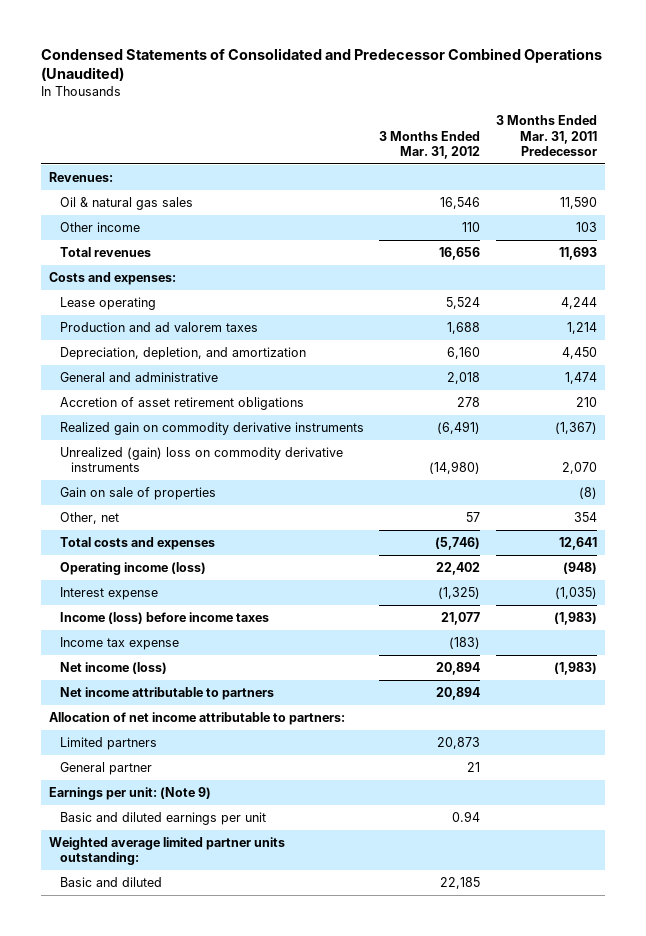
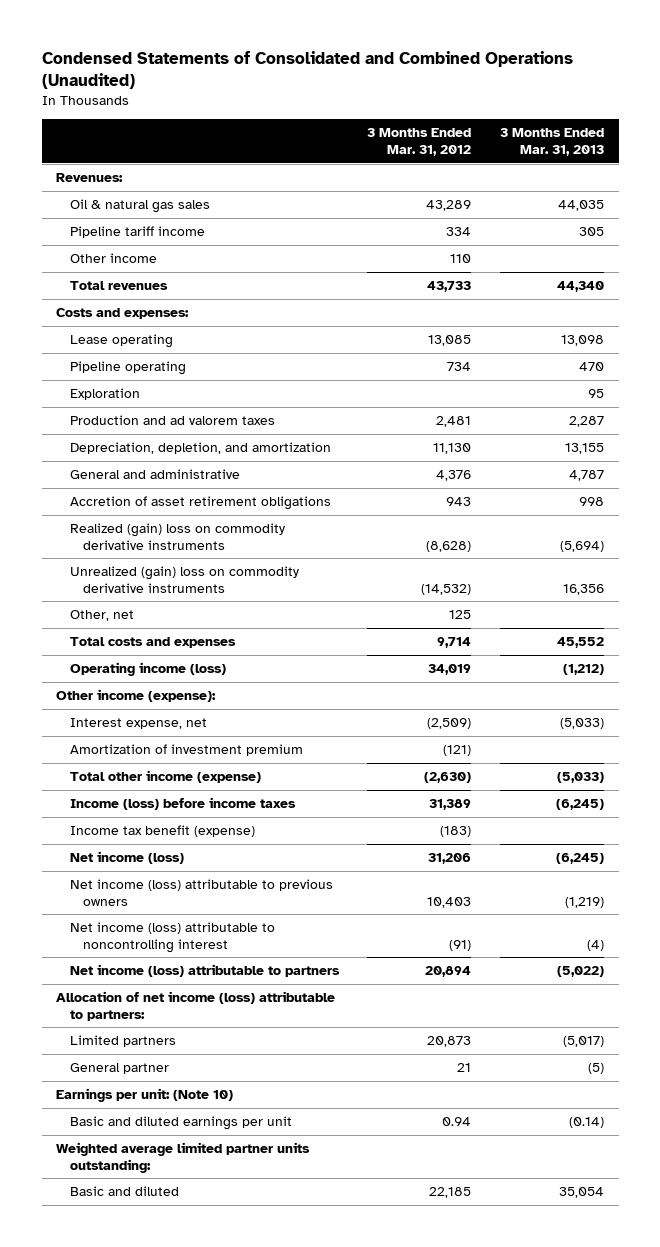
- Condensed Statements of Consolidated and Predecessor Combined Operations (Unaudited)
+ Condensed Statements of Consolidated and Combined Operations (Unaudited)
- | 3 Months Ended Mar. 31, 2012 | 3 Months Ended Mar. 31, 2011 Predecessor
+ | 3 Months Ended Mar. 31, 2012 | 3 Months Ended Mar. 31, 2013
- Oil & natural gas sales | 16,546 | 11,590
+ Oil & natural gas sales | 43,289 | 44,035
+ Pipeline tariff income | 334 | 305
- Total revenues | 16,656 | 11,693
+ Total revenues | 43,733 | 44,340
- Lease operating | 5,524 | 4,244
- Production and ad valorem taxes | 1,688 | 1,214
- Depreciation, depletion, and amortization | 6,160 | 4,450
- General and administrative | 2,018 | 1,474
- Accretion of asset retirement obligations | 278 | 210
- Realized gain on commodity derivative instruments | (6,491) | (1,367)
- Unrealized (gain) loss on commodity derivative instruments | (14,980) | 2,070
- Gain on sale of properties | | (8)
- Other, net | 57 | 354
- Total costs and expenses | (5,746) | 12,641
- Operating income (loss) | 22,402 | (948)
- Interest expense | (1,325) | (1,035)
- Income (loss) before income taxes | 21,077 | (1,983)
- Income tax expense | (183) |
- Net income (loss) | 20,894 | (1,983)
- Net income attributable to partners | 20,894 |
- Allocation of net income attributable to partners:
+ Lease operating | 13,085 | 13,098
+ Pipeline operating | 734 | 470
+ Exploration | | 95
+ Production and ad valorem taxes | 2,481 | 2,287
+ Depreciation, depletion, and amortization | 11,130 | 13,155
+ General and administrative | 4,376 | 4,787
+ Accretion of asset retirement obligations | 943 | 998
+ Realized (gain) loss on commodity derivative instruments | (8,628) | (5,694)
+ Unrealized (gain) loss on commodity derivative instruments | (14,532) | 16,356
+ Other, net | 125 |
+ Total costs and expenses | 9,714 | 45,552
+ Operating income (loss) | 34,019 | (1,212)
+ Other income (expense):
+ Interest expense, net | (2,509) | (5,033)
+ Amortization of investment premium | (121) |
+ Total other income (expense) | (2,630) | (5,033)
+ Income (loss) before income taxes | 31,389 | (6,245)
+ Income tax benefit (expense) | (183) |
+ Net income (loss) | 31,206 | (6,245)
+ Net income (loss) attributable to previous owners | 10,403 | (1,219)
+ Net income (loss) attributable to noncontrolling interest | (91) | (4)
+ Net income (loss) attributable to partners | 20,894 | (5,022)
+ Allocation of net income (loss) attributable to partners:
- Earnings per unit: (Note 9)
+ Earnings per unit: (Note 10)

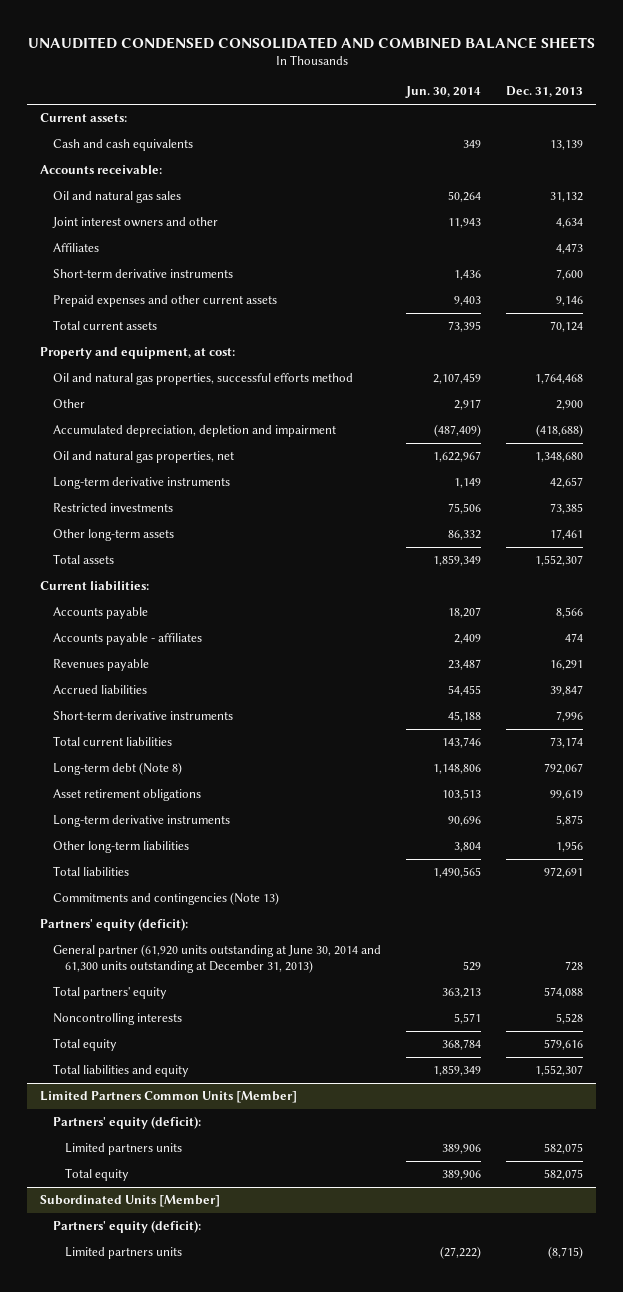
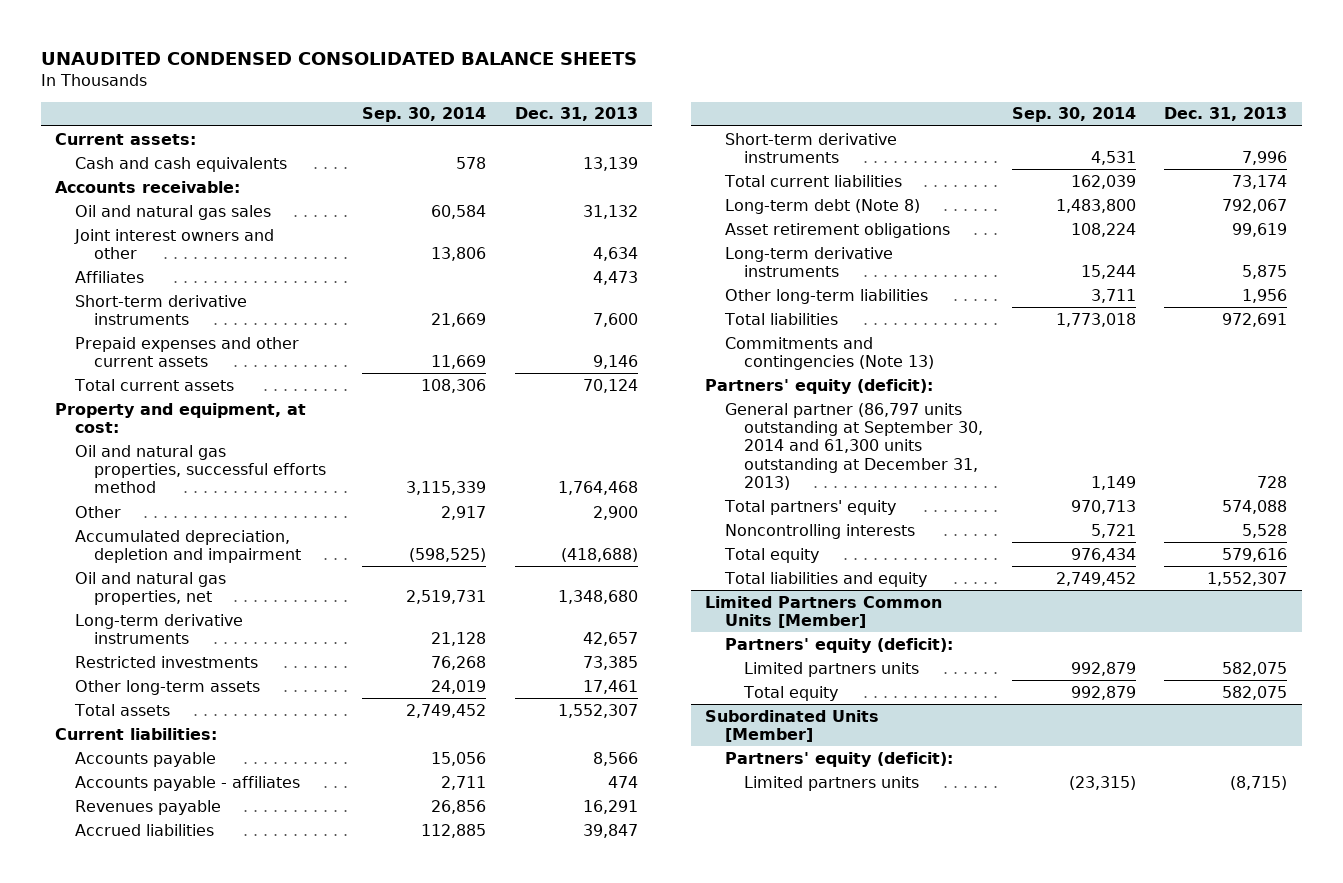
- UNAUDITED CONDENSED CONSOLIDATED AND COMBINED BALANCE SHEETS
+ UNAUDITED CONDENSED CONSOLIDATED BALANCE SHEETS
- | Jun. 30, 2014 | Dec. 31, 2013
+ | Sep. 30, 2014 | Dec. 31, 2013
- General partner (61,920 units outstanding at June 30, 2014 and 61,300 units outstanding at December 31, 2013) | 529 | 728
+ General partner (86,797 units outstanding at September 30, 2014 and 61,300 units outstanding at December 31, 2013) | 1,149 | 728

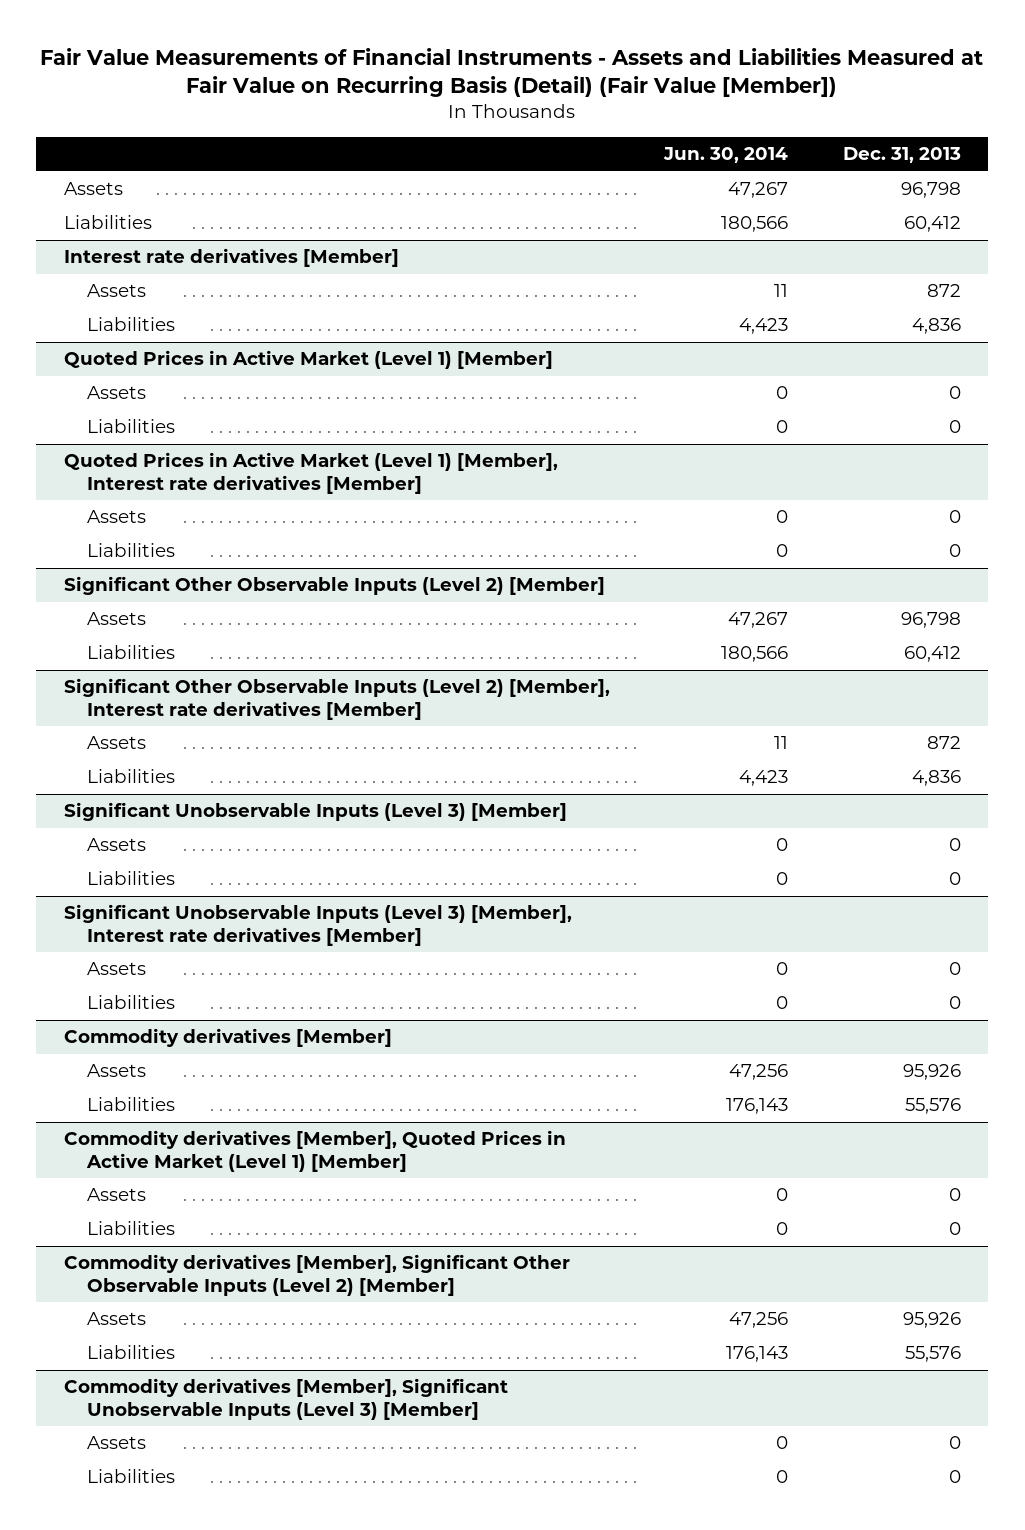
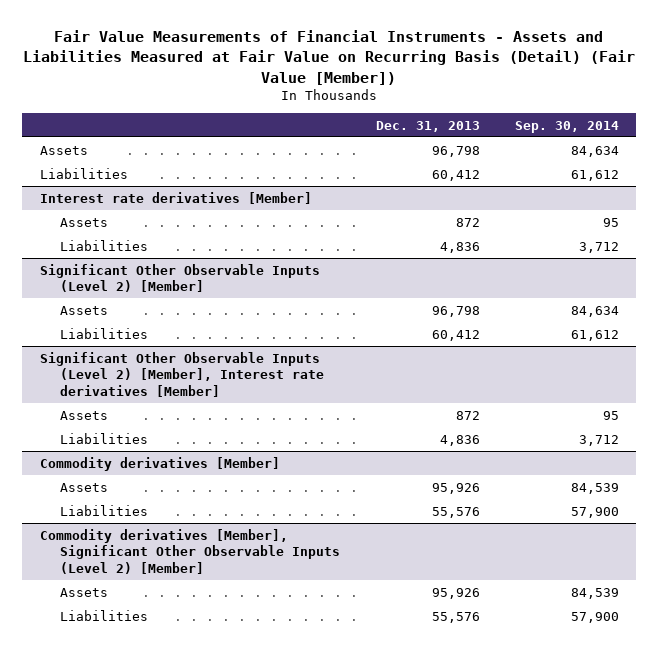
- | Jun. 30, 2014 | Dec. 31, 2013
+ | Dec. 31, 2013 | Sep. 30, 2014
- Quoted Prices in Active Market (Level 1) [Member]
- Assets | 0 | 0
- Liabilities | 0 | 0
- Quoted Prices in Active Market (Level 1) [Member], Interest rate derivatives [Member]
- Assets | 0 | 0
- Liabilities | 0 | 0
- Significant Unobservable Inputs (Level 3) [Member]
- Assets | 0 | 0
- Liabilities | 0 | 0
- Significant Unobservable Inputs (Level 3) [Member], Interest rate derivatives [Member]
- Assets | 0 | 0
- Liabilities | 0 | 0
- Commodity derivatives [Member], Quoted Prices in Active Market (Level 1) [Member]
- Assets | 0 | 0
- Liabilities | 0 | 0
- Commodity derivatives [Member], Significant Unobservable Inputs (Level 3) [Member]
- Assets | 0 | 0
- Liabilities | 0 | 0

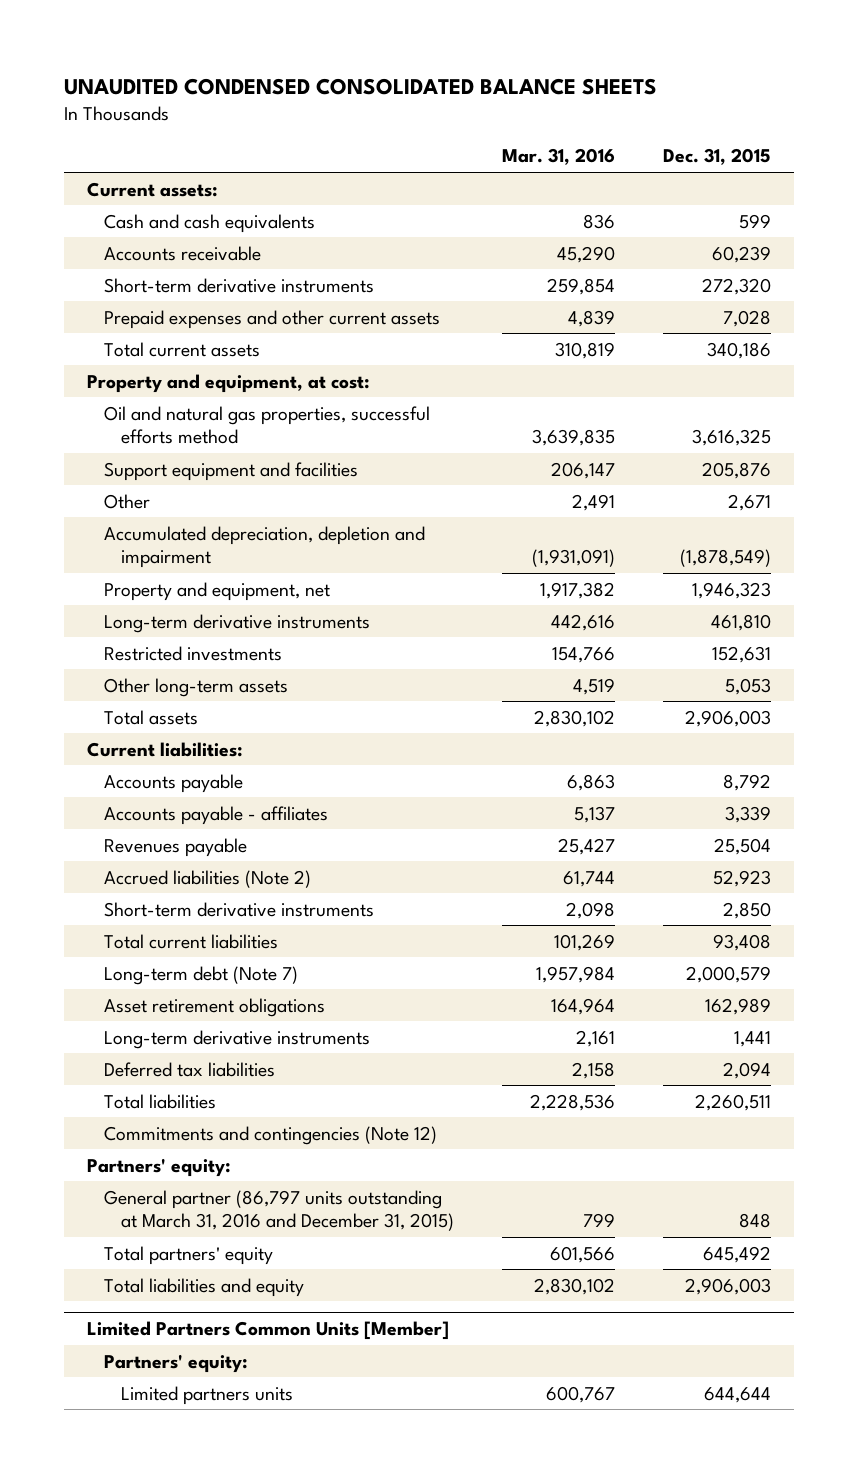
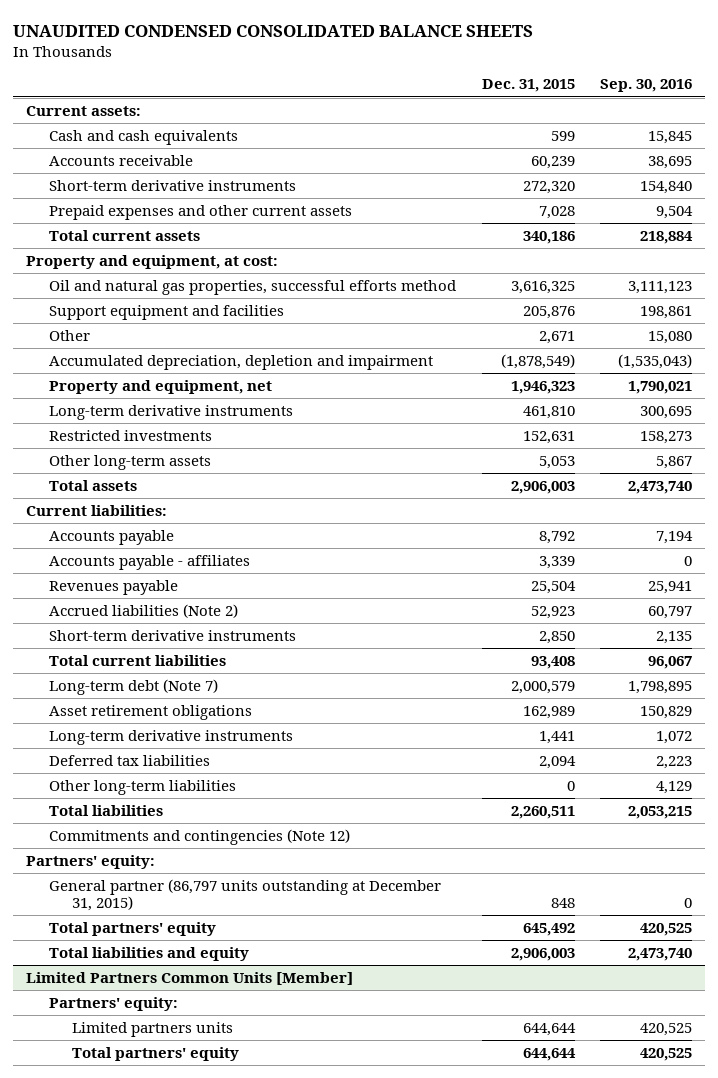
- | Mar. 31, 2016 | Dec. 31, 2015
+ | Dec. 31, 2015 | Sep. 30, 2016
+ Other long-term liabilities | 0 | 4,129
- General partner (86,797 units outstanding at March 31, 2016 and December 31, 2015) | 799 | 848
+ General partner (86,797 units outstanding at December 31, 2015) | 848 | 0
@ Limited Partners Common Units [Member]
+ Total partners' equity | 644,644 | 420,525

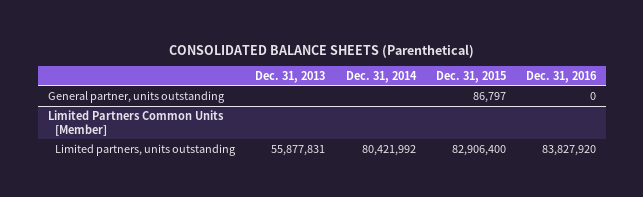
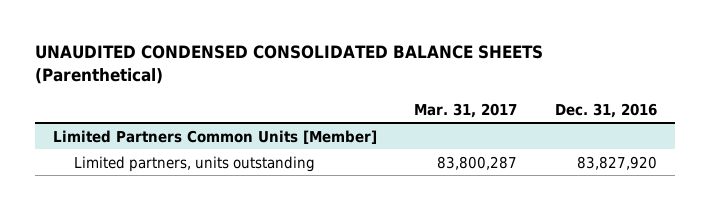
- CONSOLIDATED BALANCE SHEETS (Parenthetical)
+ UNAUDITED CONDENSED CONSOLIDATED BALANCE SHEETS (Parenthetical)
- | Dec. 31, 2013 | Dec. 31, 2014 | Dec. 31, 2015 | Dec. 31, 2016
+ | Mar. 31, 2017 | Dec. 31, 2016
- General partner, units outstanding | | | 86,797 | 0

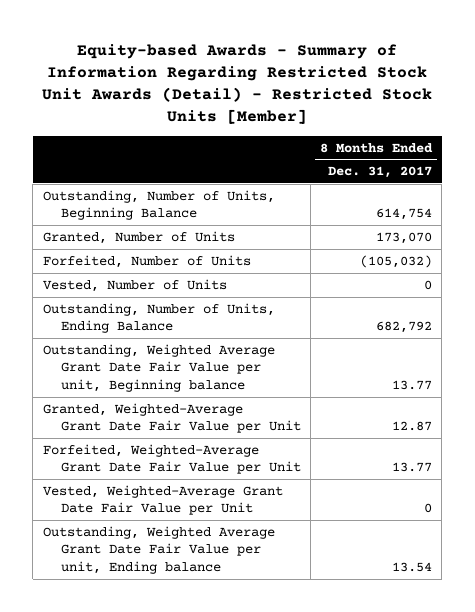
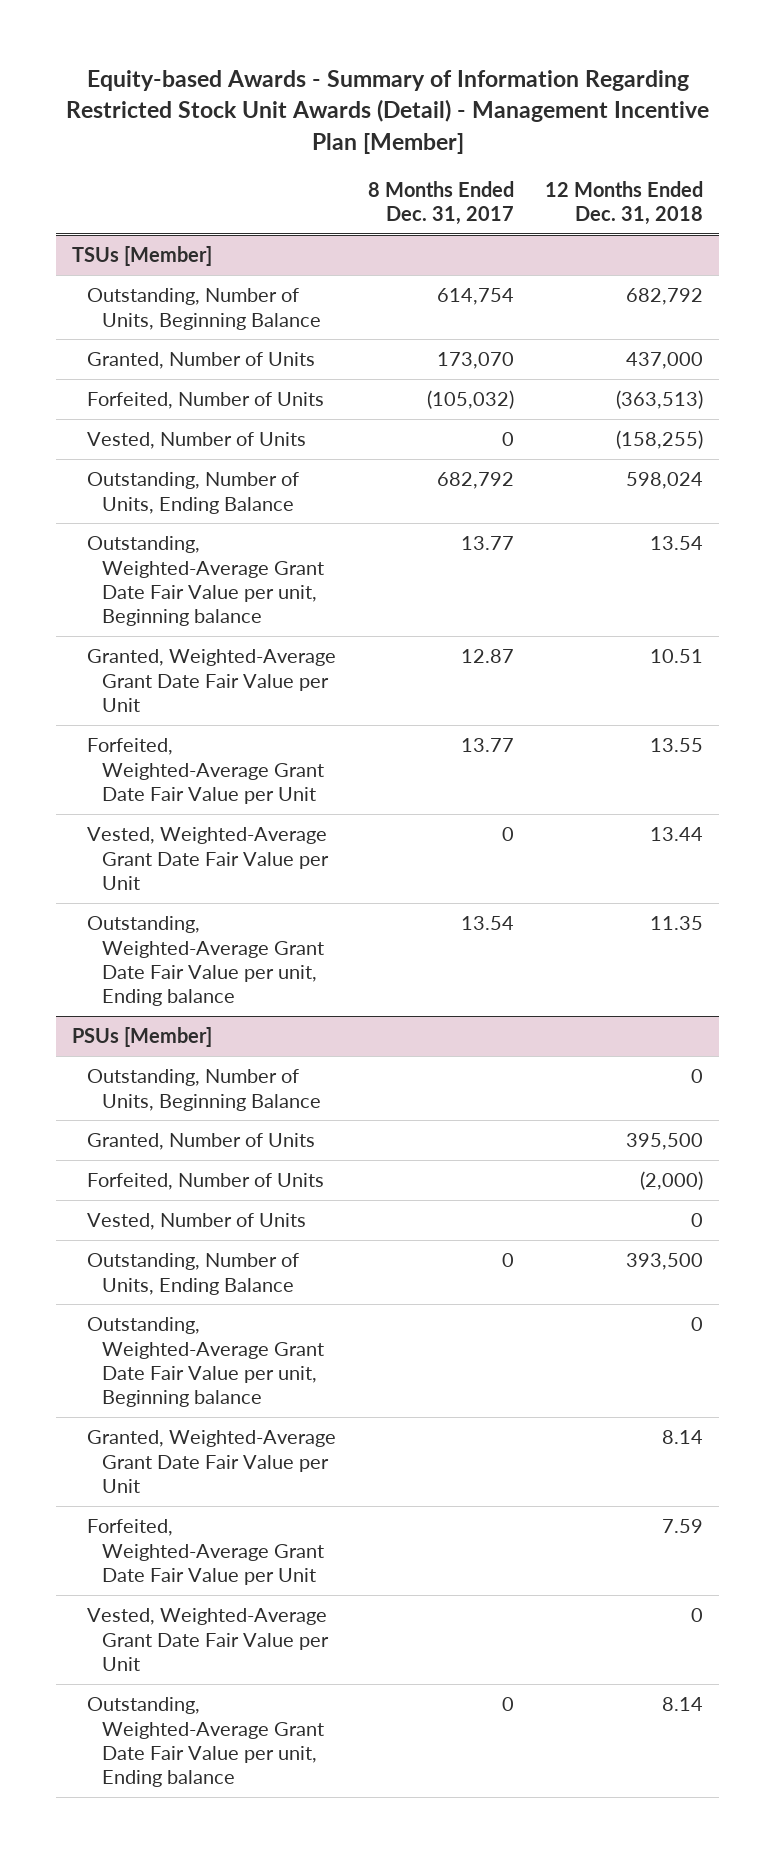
- Equity-based Awards - Summary of Information Regarding Restricted Stock Unit Awards (Detail) - Restricted Stock Units [Member]
+ Equity-based Awards - Summary of Information Regarding Restricted Stock Unit Awards (Detail) - Management Incentive Plan [Member]
- | 8 Months Ended Dec. 31, 2017
+ | 8 Months Ended Dec. 31, 2017 | 12 Months Ended Dec. 31, 2018
+ TSUs [Member]
- Outstanding, Weighted Average Grant Date Fair Value per unit, Beginning balance | 13.77
+ Outstanding, Weighted-Average Grant Date Fair Value per unit, Beginning balance | 13.77 | 13.54
- Outstanding, Weighted Average Grant Date Fair Value per unit, Ending balance | 13.54
+ Outstanding, Weighted-Average Grant Date Fair Value per unit, Ending balance | 13.54 | 11.35
+ PSUs [Member]
+ Outstanding, Number of Units, Beginning Balance | | 0
+ Granted, Number of Units | | 395,500
+ Forfeited, Number of Units | | (2,000)
+ Vested, Number of Units | | 0
+ Outstanding, Number of Units, Ending Balance | 0 | 393,500
+ Outstanding, Weighted-Average Grant Date Fair Value per unit, Beginning balance | | 0
+ Granted, Weighted-Average Grant Date Fair Value per Unit | | 8.14
+ Forfeited, Weighted-Average Grant Date Fair Value per Unit | | 7.59
+ Vested, Weighted-Average Grant Date Fair Value per Unit | | 0
+ Outstanding, Weighted-Average Grant Date Fair Value per unit, Ending balance | 0 | 8.14

